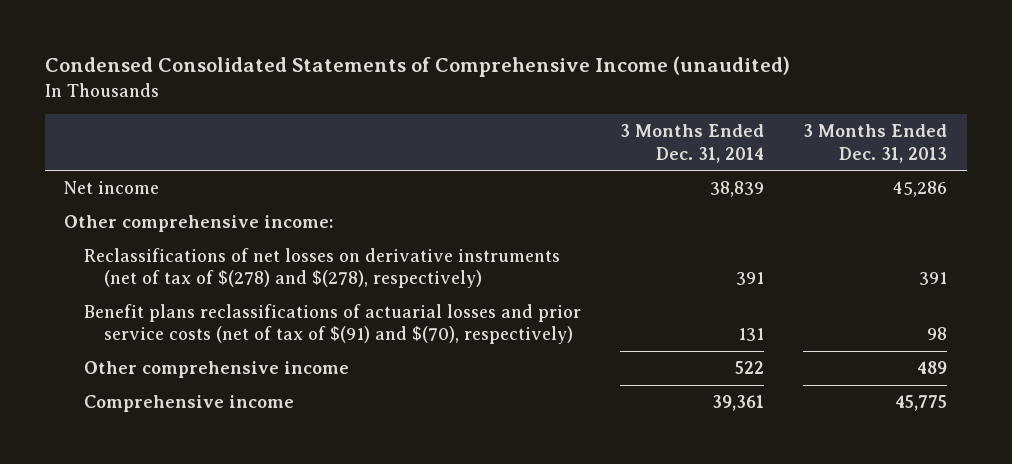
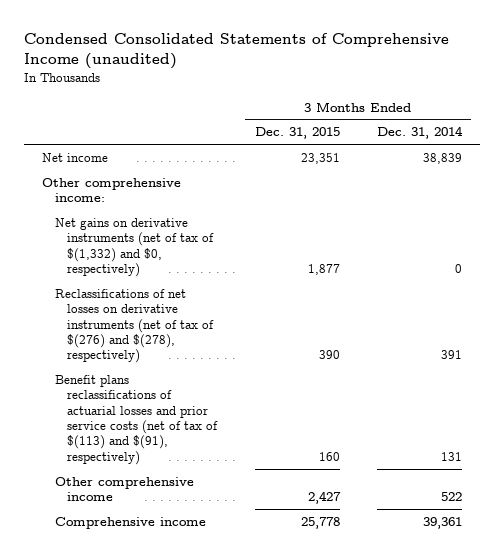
- | 3 Months Ended Dec. 31, 2014 | 3 Months Ended Dec. 31, 2013
+ | 3 Months Ended Dec. 31, 2015 | 3 Months Ended Dec. 31, 2014
- Reclassifications of net losses on derivative instruments (net of tax of $(278) and $(278), respectively) | 391 | 391
- Benefit plans reclassifications of actuarial losses and prior service costs (net of tax of $(91) and $(70), respectively) | 131 | 98
+ Net gains on derivative instruments (net of tax of $(1,332) and $0, respectively) | 1,877 | 0
+ Reclassifications of net losses on derivative instruments (net of tax of $(276) and $(278), respectively) | 390 | 391
+ Benefit plans reclassifications of actuarial losses and prior service costs (net of tax of $(113) and $(91), respectively) | 160 | 131

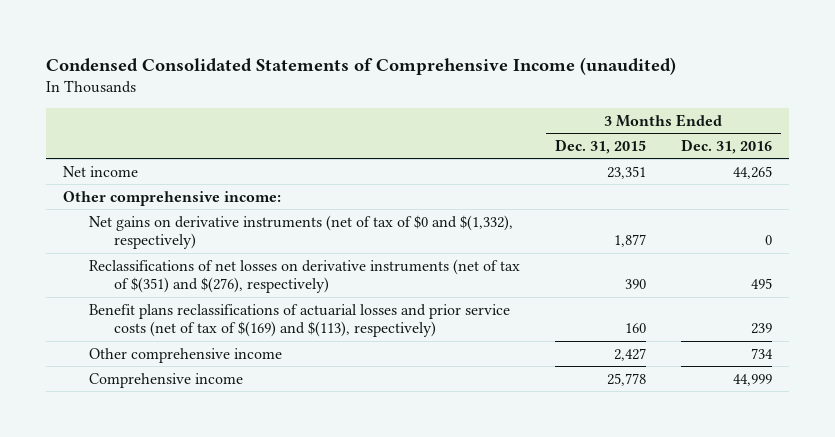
- | 3 Months Ended Dec. 31, 2015 | 3 Months Ended Dec. 31, 2014
+ | 3 Months Ended Dec. 31, 2015 | 3 Months Ended Dec. 31, 2016
- Net gains on derivative instruments (net of tax of $(1,332) and $0, respectively) | 1,877 | 0
- Reclassifications of net losses on derivative instruments (net of tax of $(276) and $(278), respectively) | 390 | 391
- Benefit plans reclassifications of actuarial losses and prior service costs (net of tax of $(113) and $(91), respectively) | 160 | 131
+ Net gains on derivative instruments (net of tax of $0 and $(1,332), respectively) | 1,877 | 0
+ Reclassifications of net losses on derivative instruments (net of tax of $(351) and $(276), respectively) | 390 | 495
+ Benefit plans reclassifications of actuarial losses and prior service costs (net of tax of $(169) and $(113), respectively) | 160 | 239

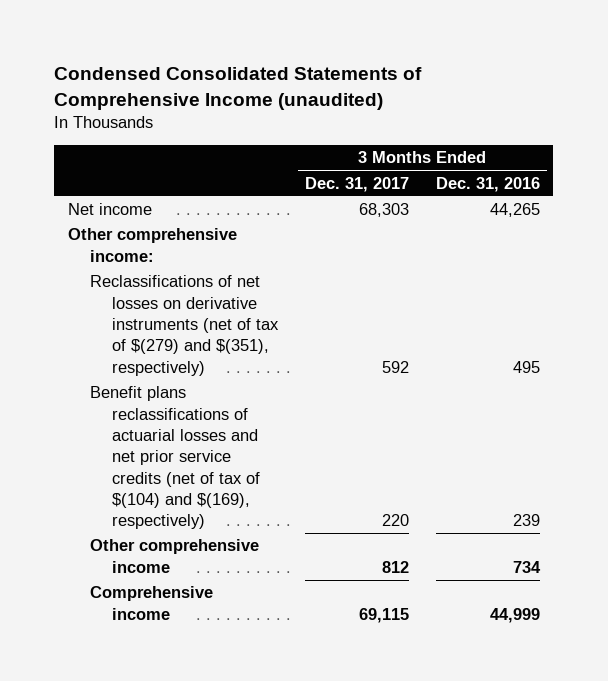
- | 3 Months Ended Dec. 31, 2015 | 3 Months Ended Dec. 31, 2016
+ | 3 Months Ended Dec. 31, 2017 | 3 Months Ended Dec. 31, 2016
- Net gains on derivative instruments (net of tax of $0 and $(1,332), respectively) | 1,877 | 0
- Reclassifications of net losses on derivative instruments (net of tax of $(351) and $(276), respectively) | 390 | 495
- Benefit plans reclassifications of actuarial losses and prior service costs (net of tax of $(169) and $(113), respectively) | 160 | 239
+ Reclassifications of net losses on derivative instruments (net of tax of $(279) and $(351), respectively) | 592 | 495
+ Benefit plans reclassifications of actuarial losses and net prior service credits (net of tax of $(104) and $(169), respectively) | 220 | 239

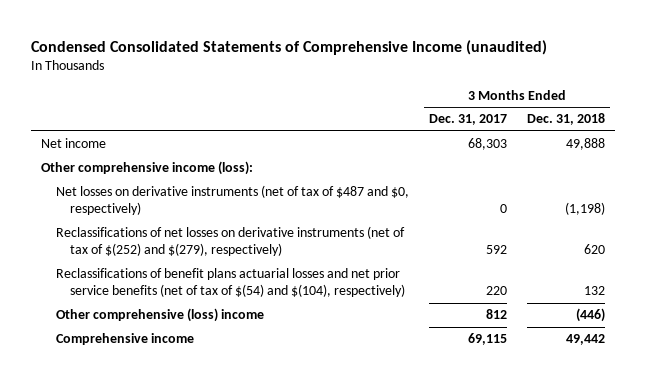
- | 3 Months Ended Dec. 31, 2017 | 3 Months Ended Dec. 31, 2016
+ | 3 Months Ended Dec. 31, 2017 | 3 Months Ended Dec. 31, 2018
- Other comprehensive income:
- Reclassifications of net losses on derivative instruments (net of tax of $(279) and $(351), respectively) | 592 | 495
- Benefit plans reclassifications of actuarial losses and net prior service credits (net of tax of $(104) and $(169), respectively) | 220 | 239
- Other comprehensive income | 812 | 734
+ Other comprehensive income (loss):
+ Net losses on derivative instruments (net of tax of $487 and $0, respectively) | 0 | (1,198)
+ Reclassifications of net losses on derivative instruments (net of tax of $(252) and $(279), respectively) | 592 | 620
+ Reclassifications of benefit plans actuarial losses and net prior service benefits (net of tax of $(54) and $(104), respectively) | 220 | 132
+ Other comprehensive (loss) income | 812 | (446)

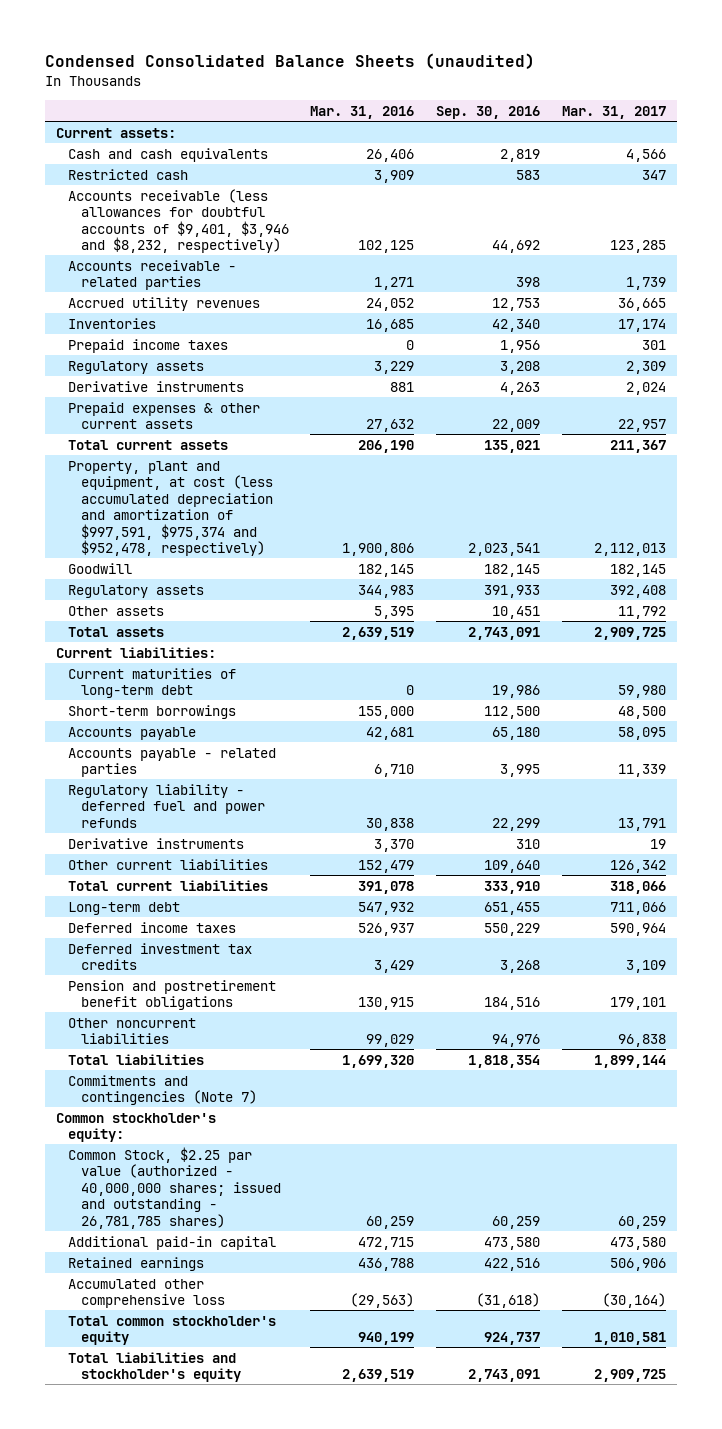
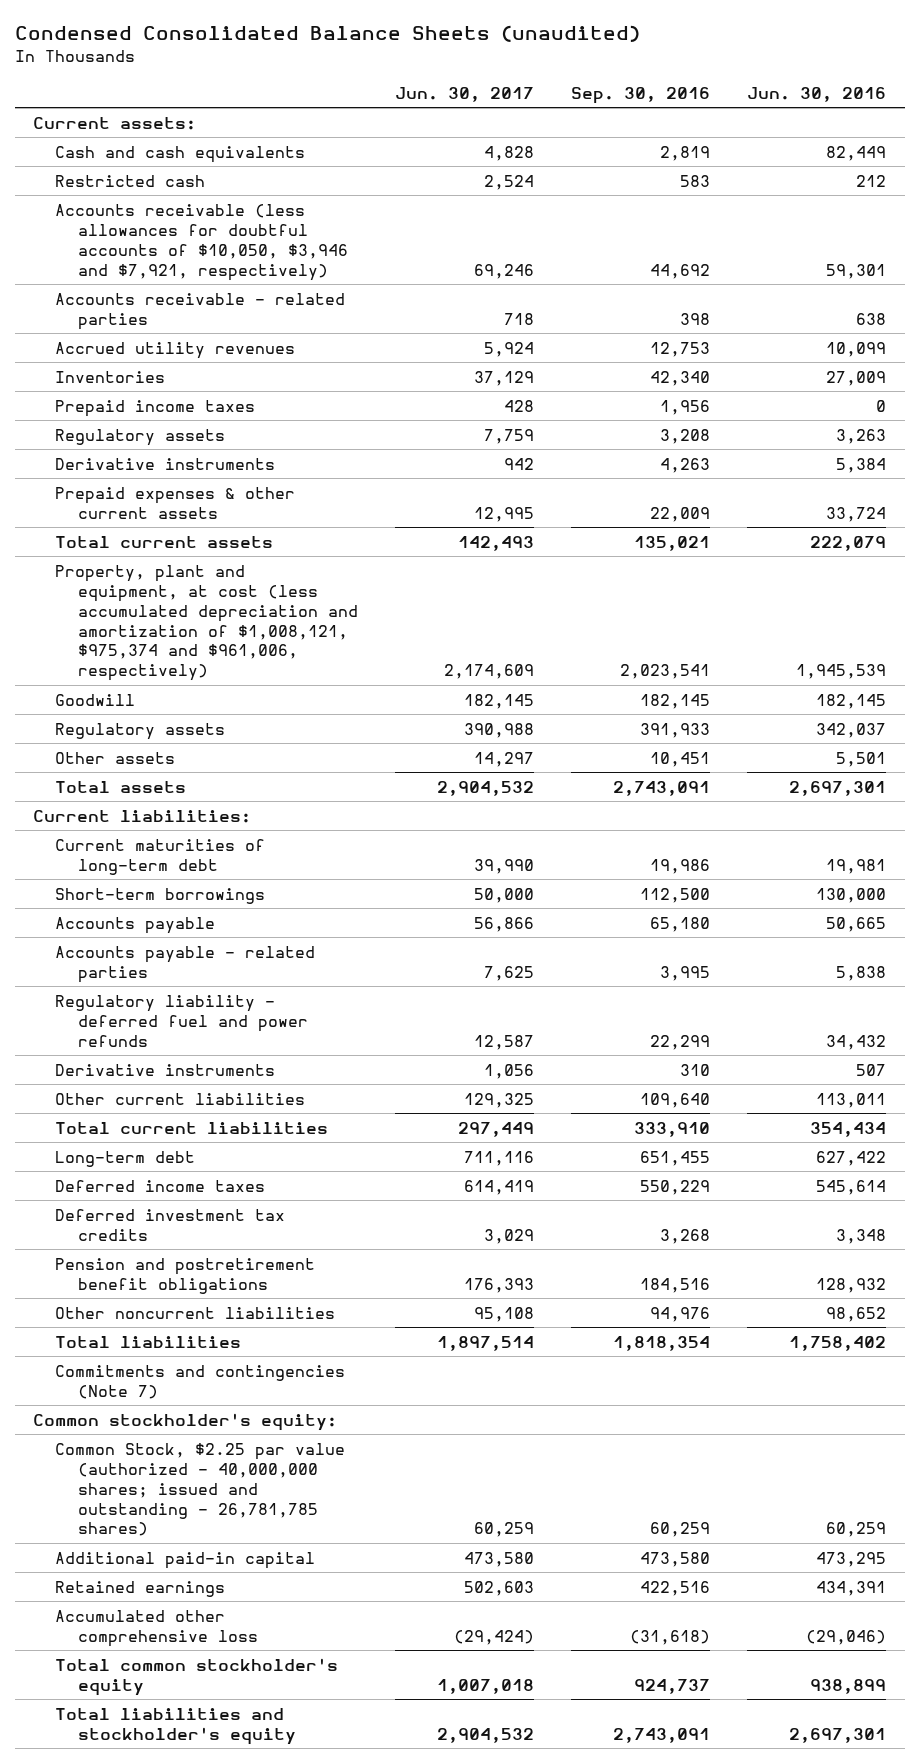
- | Mar. 31, 2016 | Sep. 30, 2016 | Mar. 31, 2017
+ | Jun. 30, 2017 | Sep. 30, 2016 | Jun. 30, 2016
- Accounts receivable (less allowances for doubtful accounts of $9,401, $3,946 and $8,232, respectively) | 102,125 | 44,692 | 123,285
+ Accounts receivable (less allowances for doubtful accounts of $10,050, $3,946 and $7,921, respectively) | 69,246 | 44,692 | 59,301
- Property, plant and equipment, at cost (less accumulated depreciation and amortization of $997,591, $975,374 and $952,478, respectively) | 1,900,806 | 2,023,541 | 2,112,013
+ Property, plant and equipment, at cost (less accumulated depreciation and amortization of $1,008,121, $975,374 and $961,006, respectively) | 2,174,609 | 2,023,541 | 1,945,539

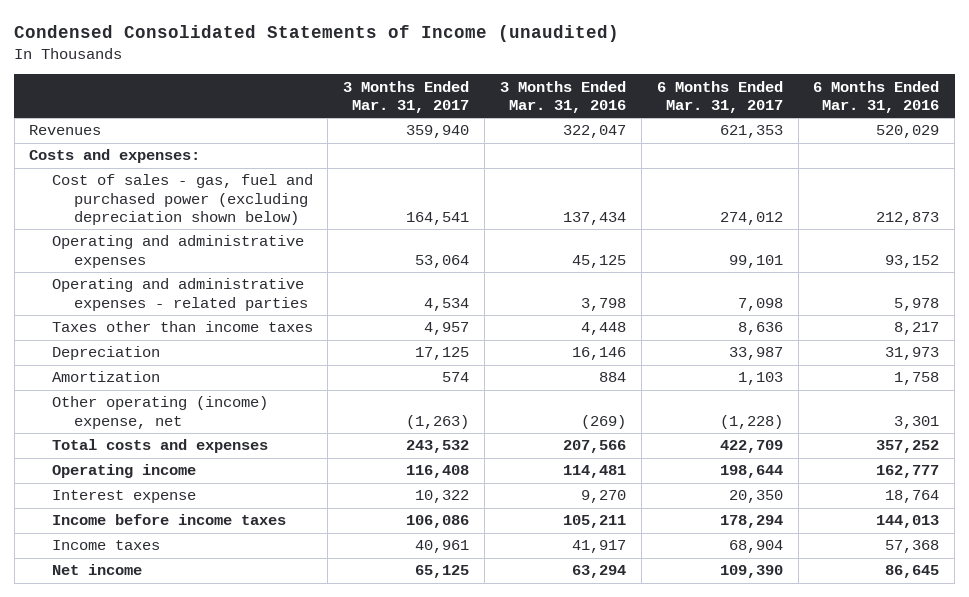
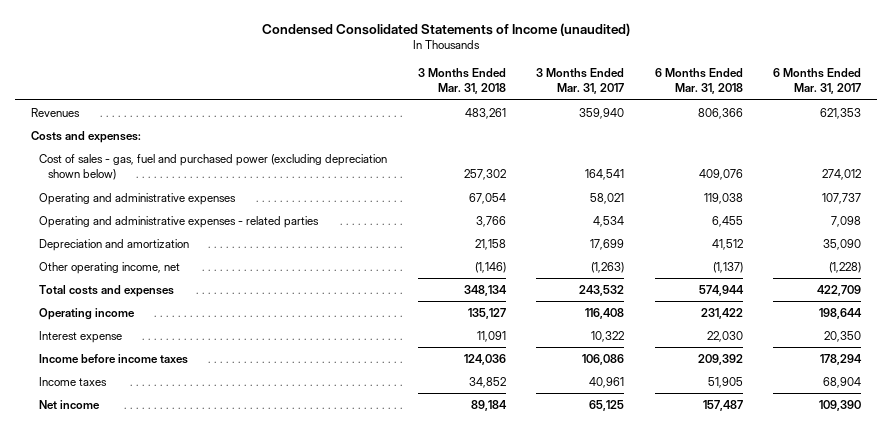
- | 3 Months Ended Mar. 31, 2017 | 3 Months Ended Mar. 31, 2016 | 6 Months Ended Mar. 31, 2017 | 6 Months Ended Mar. 31, 2016
+ | 3 Months Ended Mar. 31, 2018 | 3 Months Ended Mar. 31, 2017 | 6 Months Ended Mar. 31, 2018 | 6 Months Ended Mar. 31, 2017
- Operating and administrative expenses | 53,064 | 45,125 | 99,101 | 93,152
+ Operating and administrative expenses | 67,054 | 58,021 | 119,038 | 107,737
- Taxes other than income taxes | 4,957 | 4,448 | 8,636 | 8,217
- Depreciation | 17,125 | 16,146 | 33,987 | 31,973
- Amortization | 574 | 884 | 1,103 | 1,758
- Other operating (income) expense, net | (1,263) | (269) | (1,228) | 3,301
+ Depreciation and amortization | 21,158 | 17,699 | 41,512 | 35,090
+ Other operating income, net | (1,146) | (1,263) | (1,137) | (1,228)

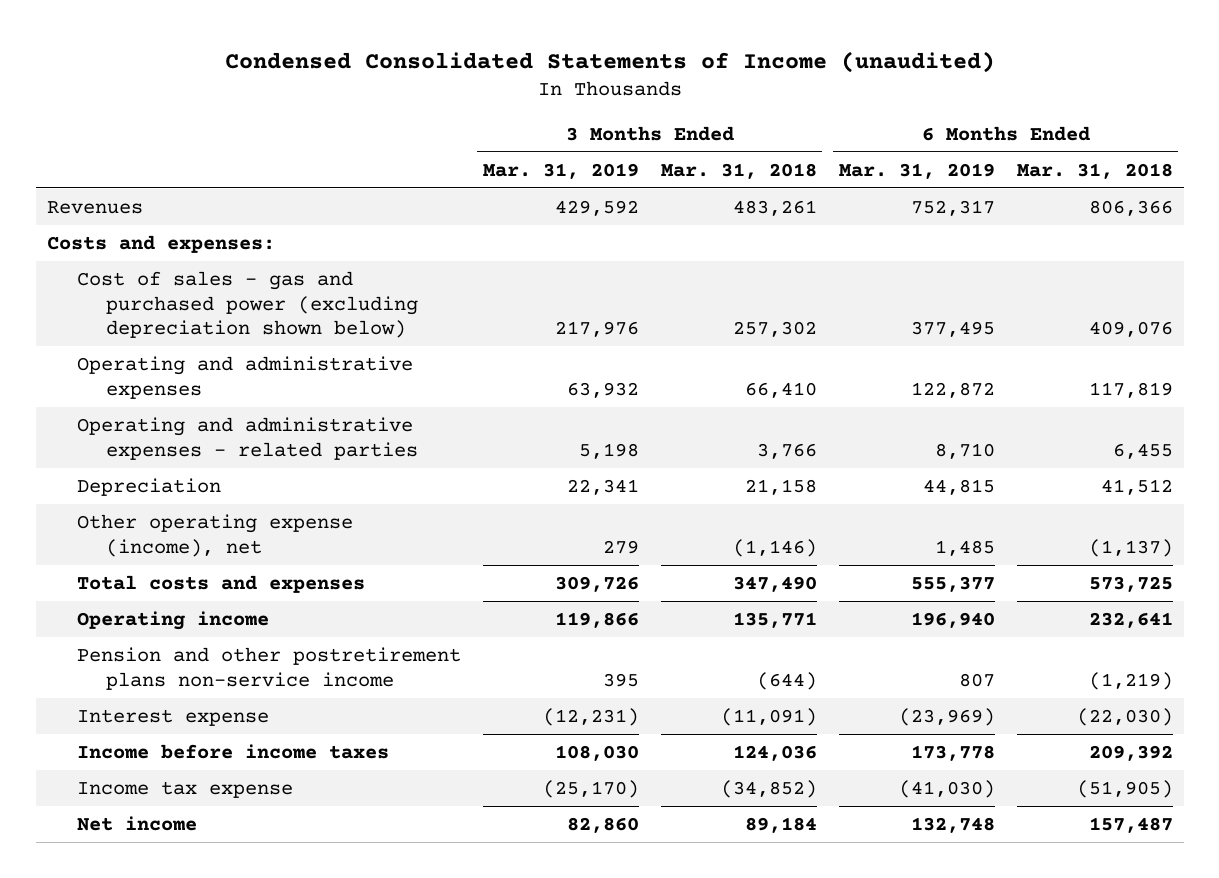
- | 3 Months Ended Mar. 31, 2018 | 3 Months Ended Mar. 31, 2017 | 6 Months Ended Mar. 31, 2018 | 6 Months Ended Mar. 31, 2017
+ | 3 Months Ended Mar. 31, 2019 | 3 Months Ended Mar. 31, 2018 | 6 Months Ended Mar. 31, 2019 | 6 Months Ended Mar. 31, 2018
- Cost of sales - gas, fuel and purchased power (excluding depreciation shown below) | 257,302 | 164,541 | 409,076 | 274,012
- Operating and administrative expenses | 67,054 | 58,021 | 119,038 | 107,737
+ Cost of sales - gas and purchased power (excluding depreciation shown below) | 217,976 | 257,302 | 377,495 | 409,076
+ Operating and administrative expenses | 63,932 | 66,410 | 122,872 | 117,819
- Depreciation and amortization | 21,158 | 17,699 | 41,512 | 35,090
- Other operating income, net | (1,146) | (1,263) | (1,137) | (1,228)
- Total costs and expenses | 348,134 | 243,532 | 574,944 | 422,709
- Operating income | 135,127 | 116,408 | 231,422 | 198,644
- Interest expense | 11,091 | 10,322 | 22,030 | 20,350
+ Depreciation | 22,341 | 21,158 | 44,815 | 41,512
+ Other operating expense (income), net | 279 | (1,146) | 1,485 | (1,137)
+ Total costs and expenses | 309,726 | 347,490 | 555,377 | 573,725
+ Operating income | 119,866 | 135,771 | 196,940 | 232,641
+ Pension and other postretirement plans non-service income | 395 | (644) | 807 | (1,219)
+ Interest expense | (12,231) | (11,091) | (23,969) | (22,030)
- Income taxes | 34,852 | 40,961 | 51,905 | 68,904
+ Income tax expense | (25,170) | (34,852) | (41,030) | (51,905)

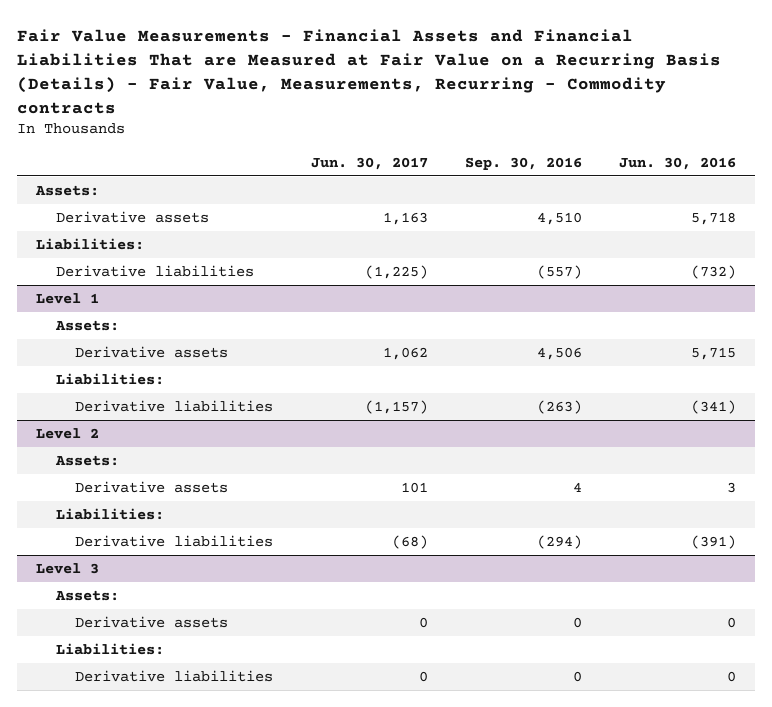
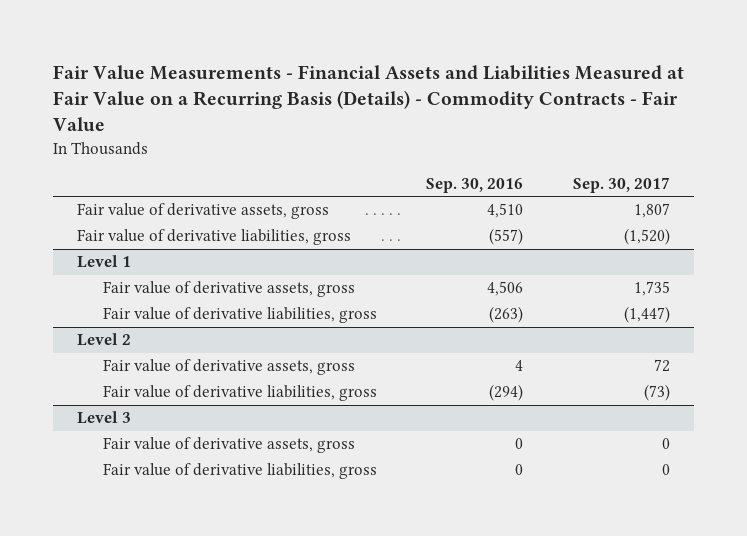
- Fair Value Measurements - Financial Assets and Financial Liabilities That are Measured at Fair Value on a Recurring Basis (Details) - Fair Value, Measurements, Recurring - Commodity contracts
+ Fair Value Measurements - Financial Assets and Liabilities Measured at Fair Value on a Recurring Basis (Details) - Commodity Contracts - Fair Value
- | Jun. 30, 2017 | Sep. 30, 2016 | Jun. 30, 2016
+ | Sep. 30, 2016 | Sep. 30, 2017
- Assets:
- Derivative assets | 1,163 | 4,510 | 5,718
- Liabilities:
- Derivative liabilities | (1,225) | (557) | (732)
+ Fair value of derivative assets, gross | 4,510 | 1,807
+ Fair value of derivative liabilities, gross | (557) | (1,520)
@ Level 1
- Assets:
- Derivative assets | 1,062 | 4,506 | 5,715
- Liabilities:
- Derivative liabilities | (1,157) | (263) | (341)
+ Fair value of derivative assets, gross | 4,506 | 1,735
+ Fair value of derivative liabilities, gross | (263) | (1,447)
@ Level 2
- Assets:
- Derivative assets | 101 | 4 | 3
- Liabilities:
- Derivative liabilities | (68) | (294) | (391)
+ Fair value of derivative assets, gross | 4 | 72
+ Fair value of derivative liabilities, gross | (294) | (73)
@ Level 3
- Assets:
- Derivative assets | 0 | 0 | 0
- Liabilities:
- Derivative liabilities | 0 | 0 | 0
+ Fair value of derivative assets, gross | 0 | 0
+ Fair value of derivative liabilities, gross | 0 | 0

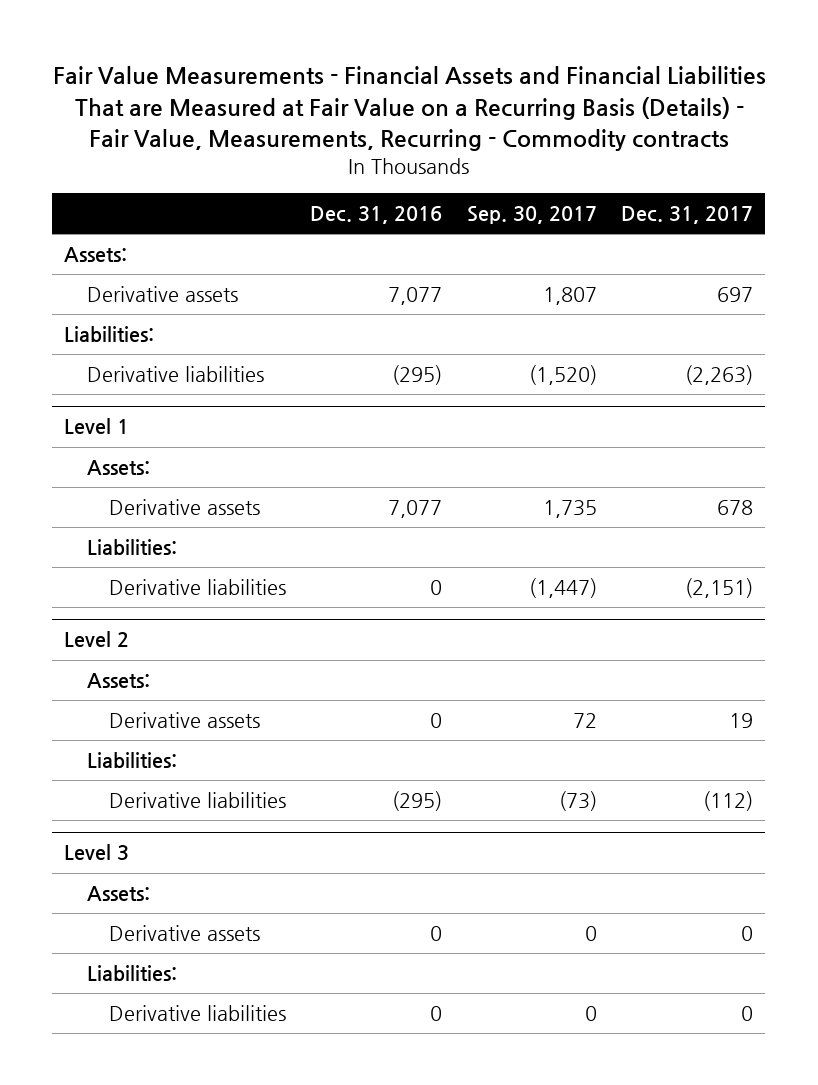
- Fair Value Measurements - Financial Assets and Liabilities Measured at Fair Value on a Recurring Basis (Details) - Commodity Contracts - Fair Value
+ Fair Value Measurements - Financial Assets and Financial Liabilities That are Measured at Fair Value on a Recurring Basis (Details) - Fair Value, Measurements, Recurring - Commodity contracts
- | Sep. 30, 2016 | Sep. 30, 2017
+ | Dec. 31, 2016 | Sep. 30, 2017 | Dec. 31, 2017
- Fair value of derivative assets, gross | 4,510 | 1,807
- Fair value of derivative liabilities, gross | (557) | (1,520)
+ Assets:
+ Derivative assets | 7,077 | 1,807 | 697
+ Liabilities:
+ Derivative liabilities | (295) | (1,520) | (2,263)
@ Level 1
- Fair value of derivative assets, gross | 4,506 | 1,735
- Fair value of derivative liabilities, gross | (263) | (1,447)
+ Assets:
+ Derivative assets | 7,077 | 1,735 | 678
+ Liabilities:
+ Derivative liabilities | 0 | (1,447) | (2,151)
@ Level 2
- Fair value of derivative assets, gross | 4 | 72
- Fair value of derivative liabilities, gross | (294) | (73)
+ Assets:
+ Derivative assets | 0 | 72 | 19
+ Liabilities:
+ Derivative liabilities | (295) | (73) | (112)
@ Level 3
- Fair value of derivative assets, gross | 0 | 0
- Fair value of derivative liabilities, gross | 0 | 0
+ Assets:
+ Derivative assets | 0 | 0 | 0
+ Liabilities:
+ Derivative liabilities | 0 | 0 | 0

